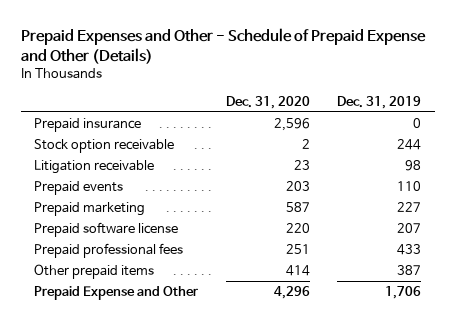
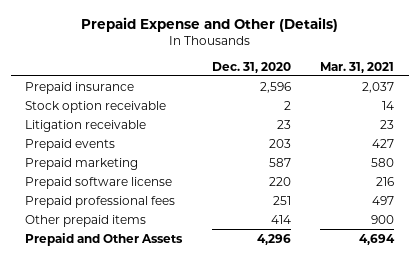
- Prepaid Expenses and Other - Schedule of Prepaid Expense and Other (Details)
+ Prepaid Expense and Other (Details)
- | Dec. 31, 2020 | Dec. 31, 2019
+ | Dec. 31, 2020 | Mar. 31, 2021
- Prepaid Expense and Other | 4,296 | 1,706
+ Prepaid and Other Assets | 4,296 | 4,694

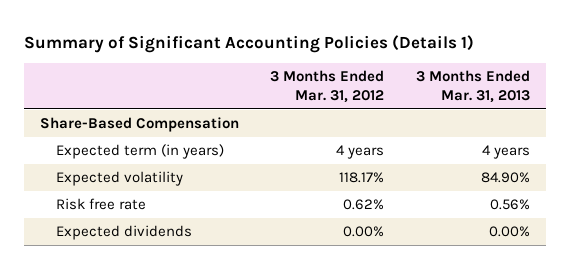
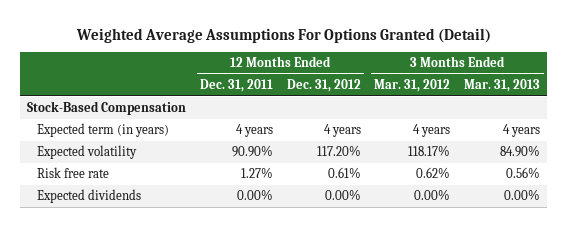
- Summary of Significant Accounting Policies (Details 1)
+ Weighted Average Assumptions For Options Granted (Detail)
- | 3 Months Ended Mar. 31, 2012 | 3 Months Ended Mar. 31, 2013
+ | 12 Months Ended Dec. 31, 2011 | 12 Months Ended Dec. 31, 2012 | 3 Months Ended Mar. 31, 2012 | 3 Months Ended Mar. 31, 2013
- Share-Based Compensation
+ Stock-Based Compensation

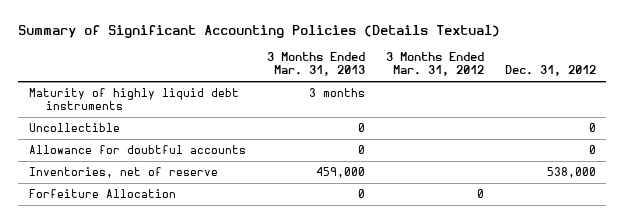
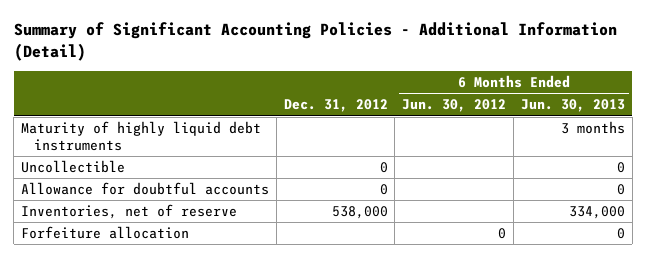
- Summary of Significant Accounting Policies (Details Textual)
+ Summary of Significant Accounting Policies - Additional Information (Detail)
- | 3 Months Ended Mar. 31, 2013 | 3 Months Ended Mar. 31, 2012 | Dec. 31, 2012
+ | Dec. 31, 2012 | 6 Months Ended Jun. 30, 2012 | 6 Months Ended Jun. 30, 2013
- Forfeiture Allocation | 0 | 0 |
+ Forfeiture allocation | | 0 | 0

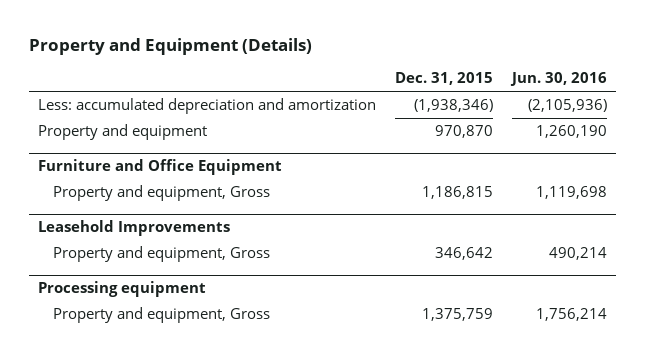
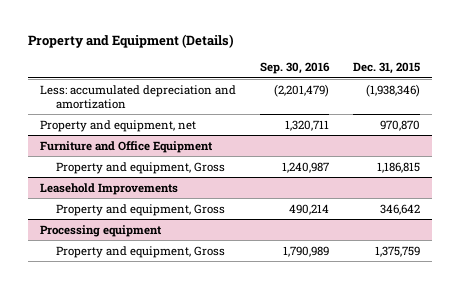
- | Dec. 31, 2015 | Jun. 30, 2016
+ | Sep. 30, 2016 | Dec. 31, 2015
- Property and equipment | 970,870 | 1,260,190
+ Property and equipment, net | 1,320,711 | 970,870

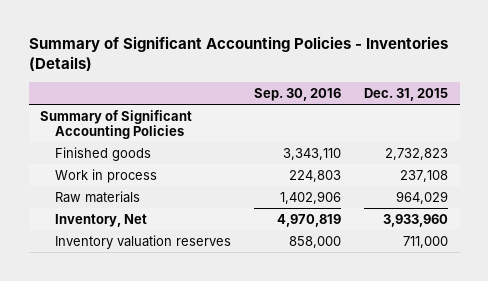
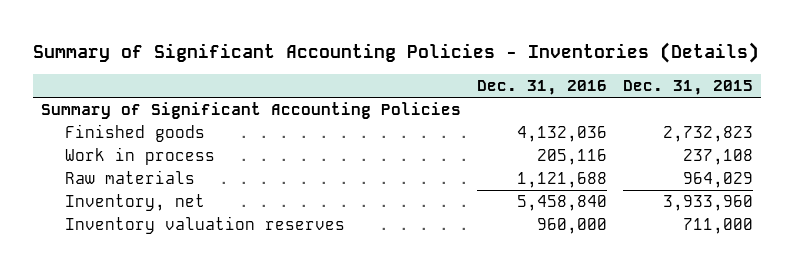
- | Sep. 30, 2016 | Dec. 31, 2015
+ | Dec. 31, 2016 | Dec. 31, 2015
- Inventory, Net | 4,970,819 | 3,933,960
+ Inventory, net | 5,458,840 | 3,933,960

